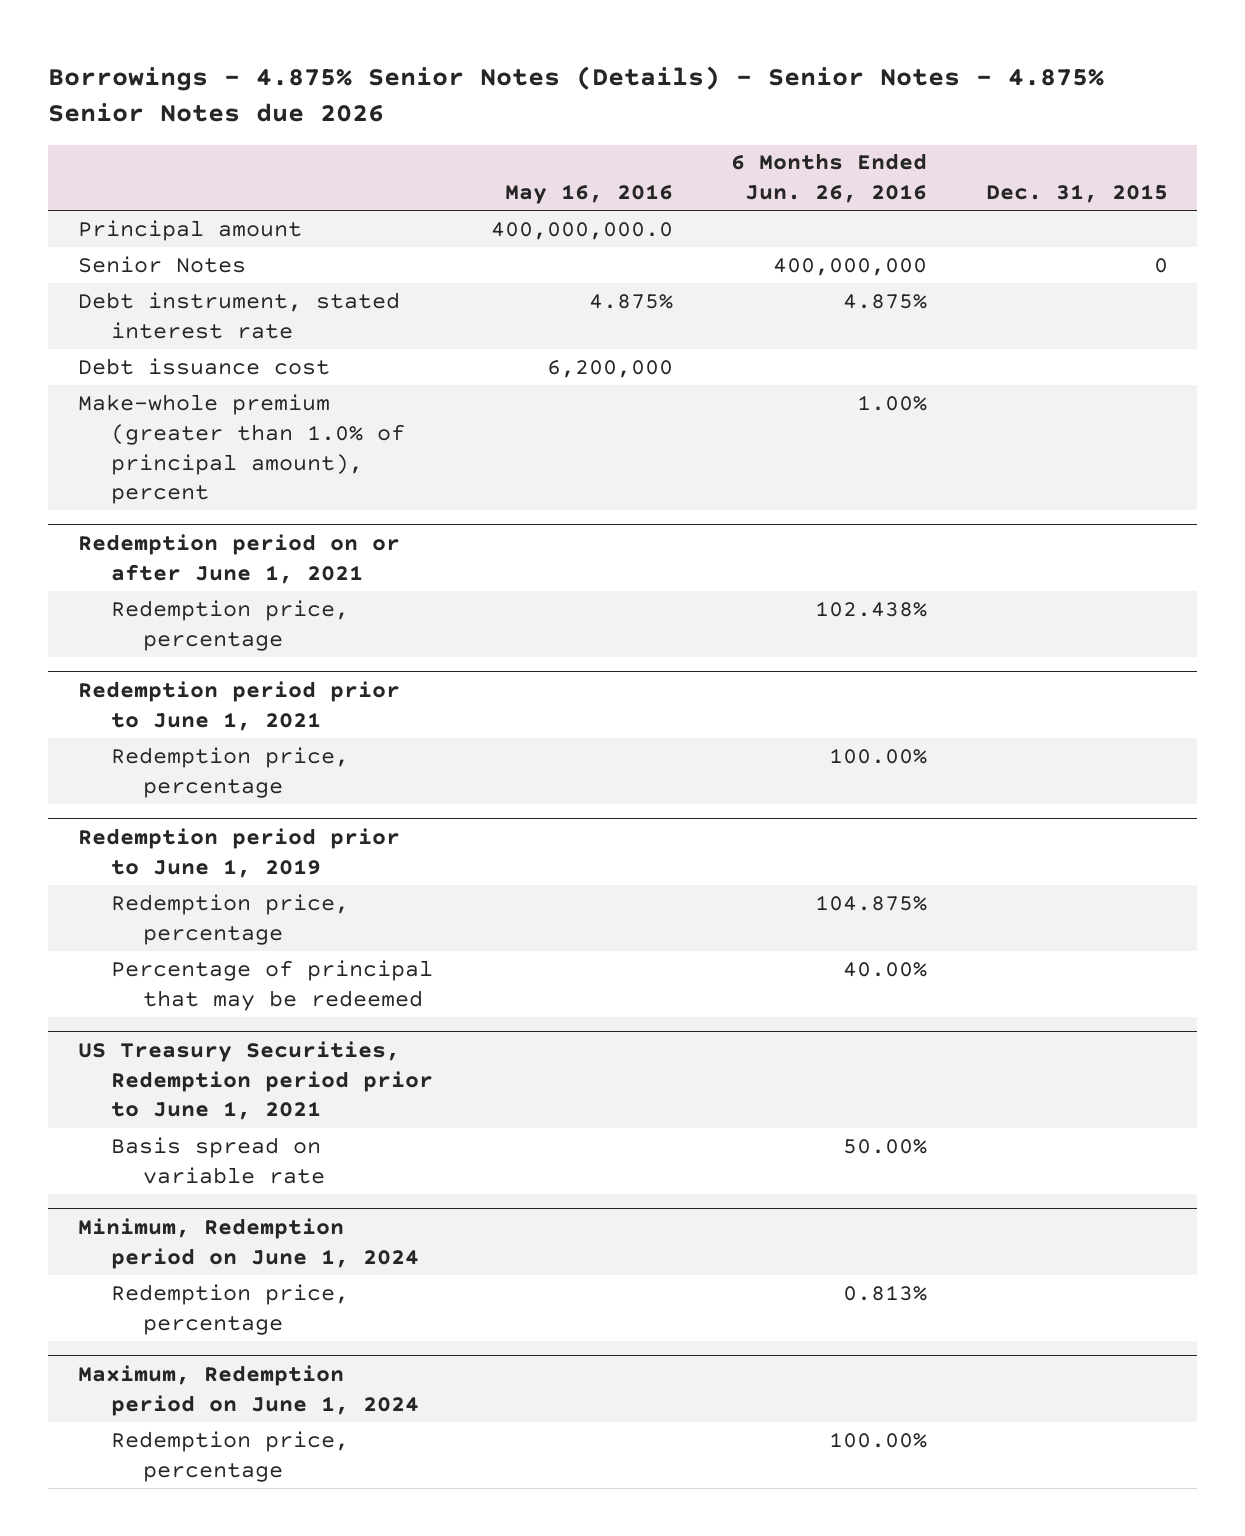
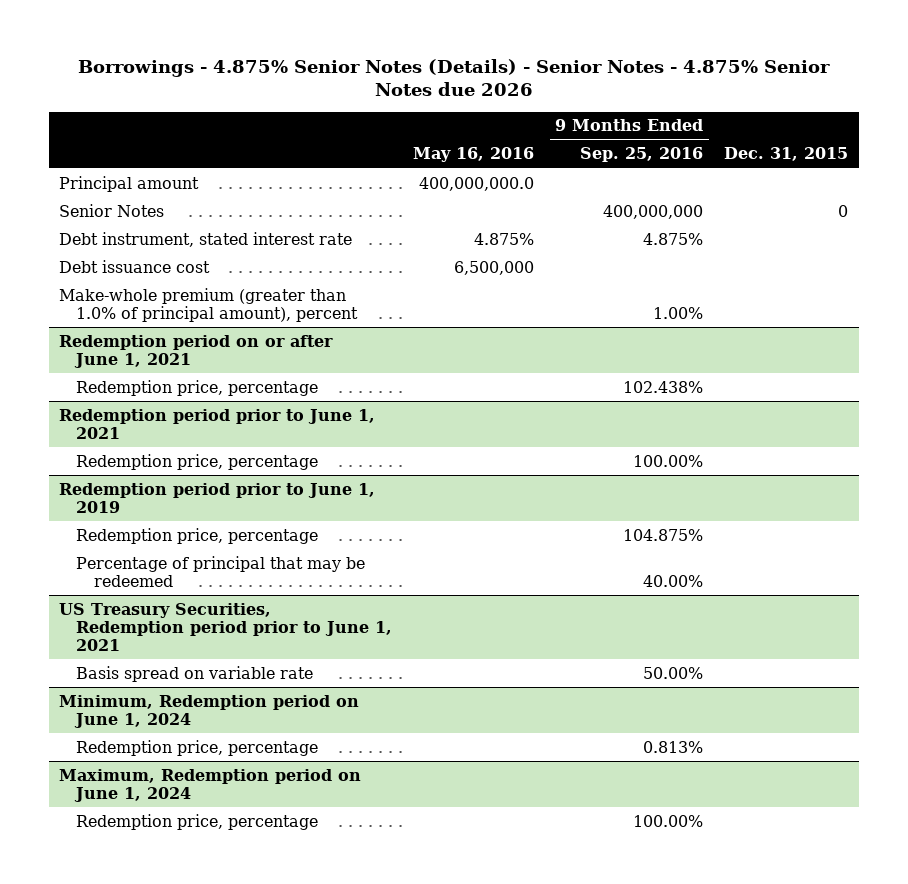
- | May 16, 2016 | 6 Months Ended Jun. 26, 2016 | Dec. 31, 2015
+ | May 16, 2016 | 9 Months Ended Sep. 25, 2016 | Dec. 31, 2015
- Debt issuance cost | 6,200,000 | |
+ Debt issuance cost | 6,500,000 | |

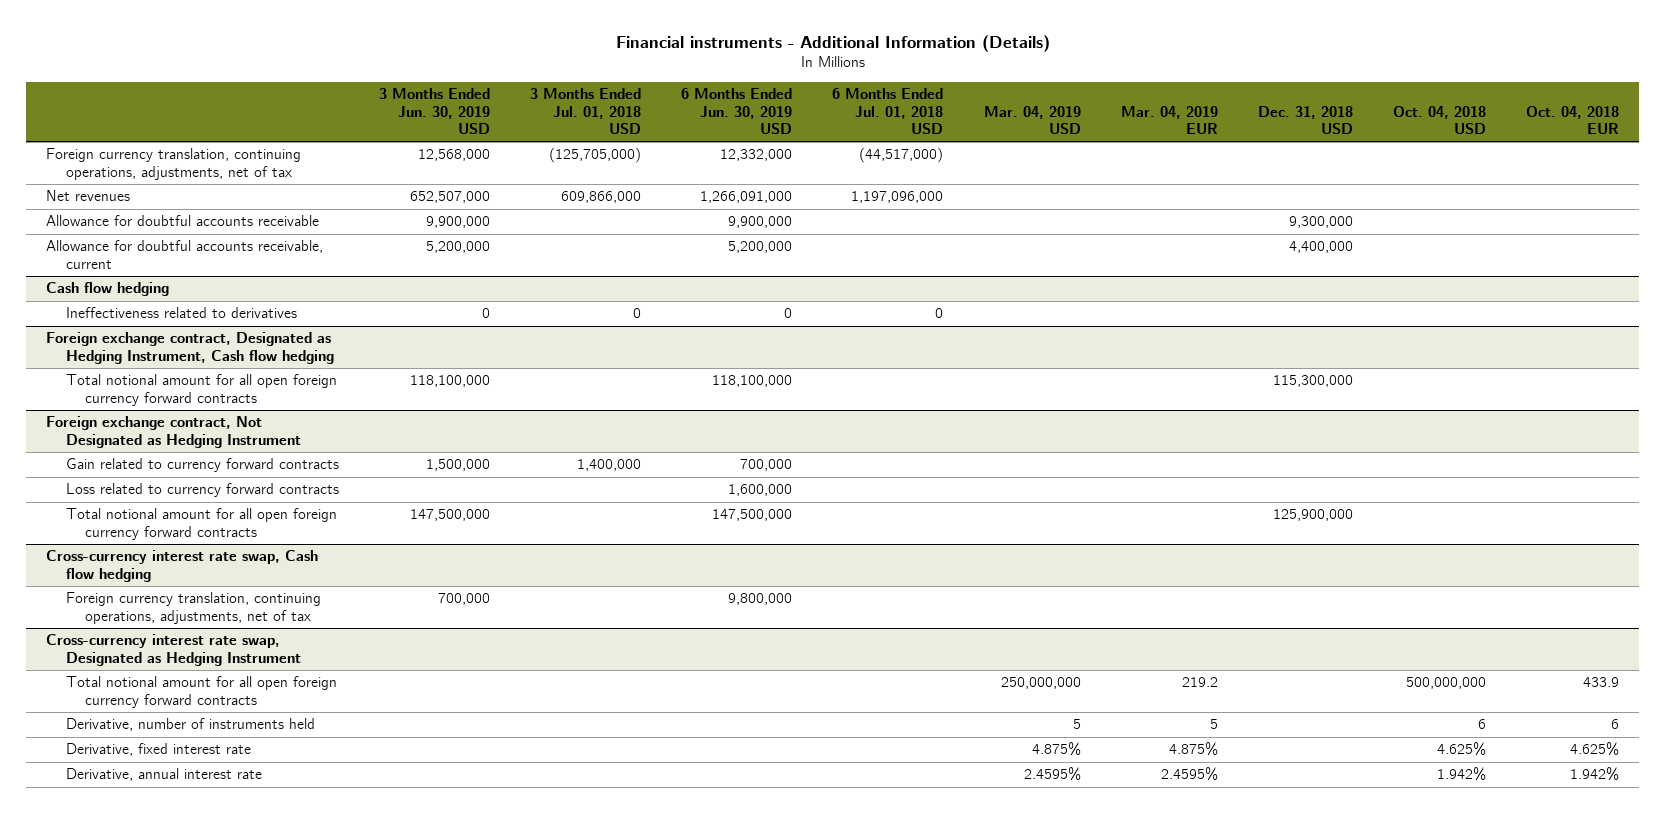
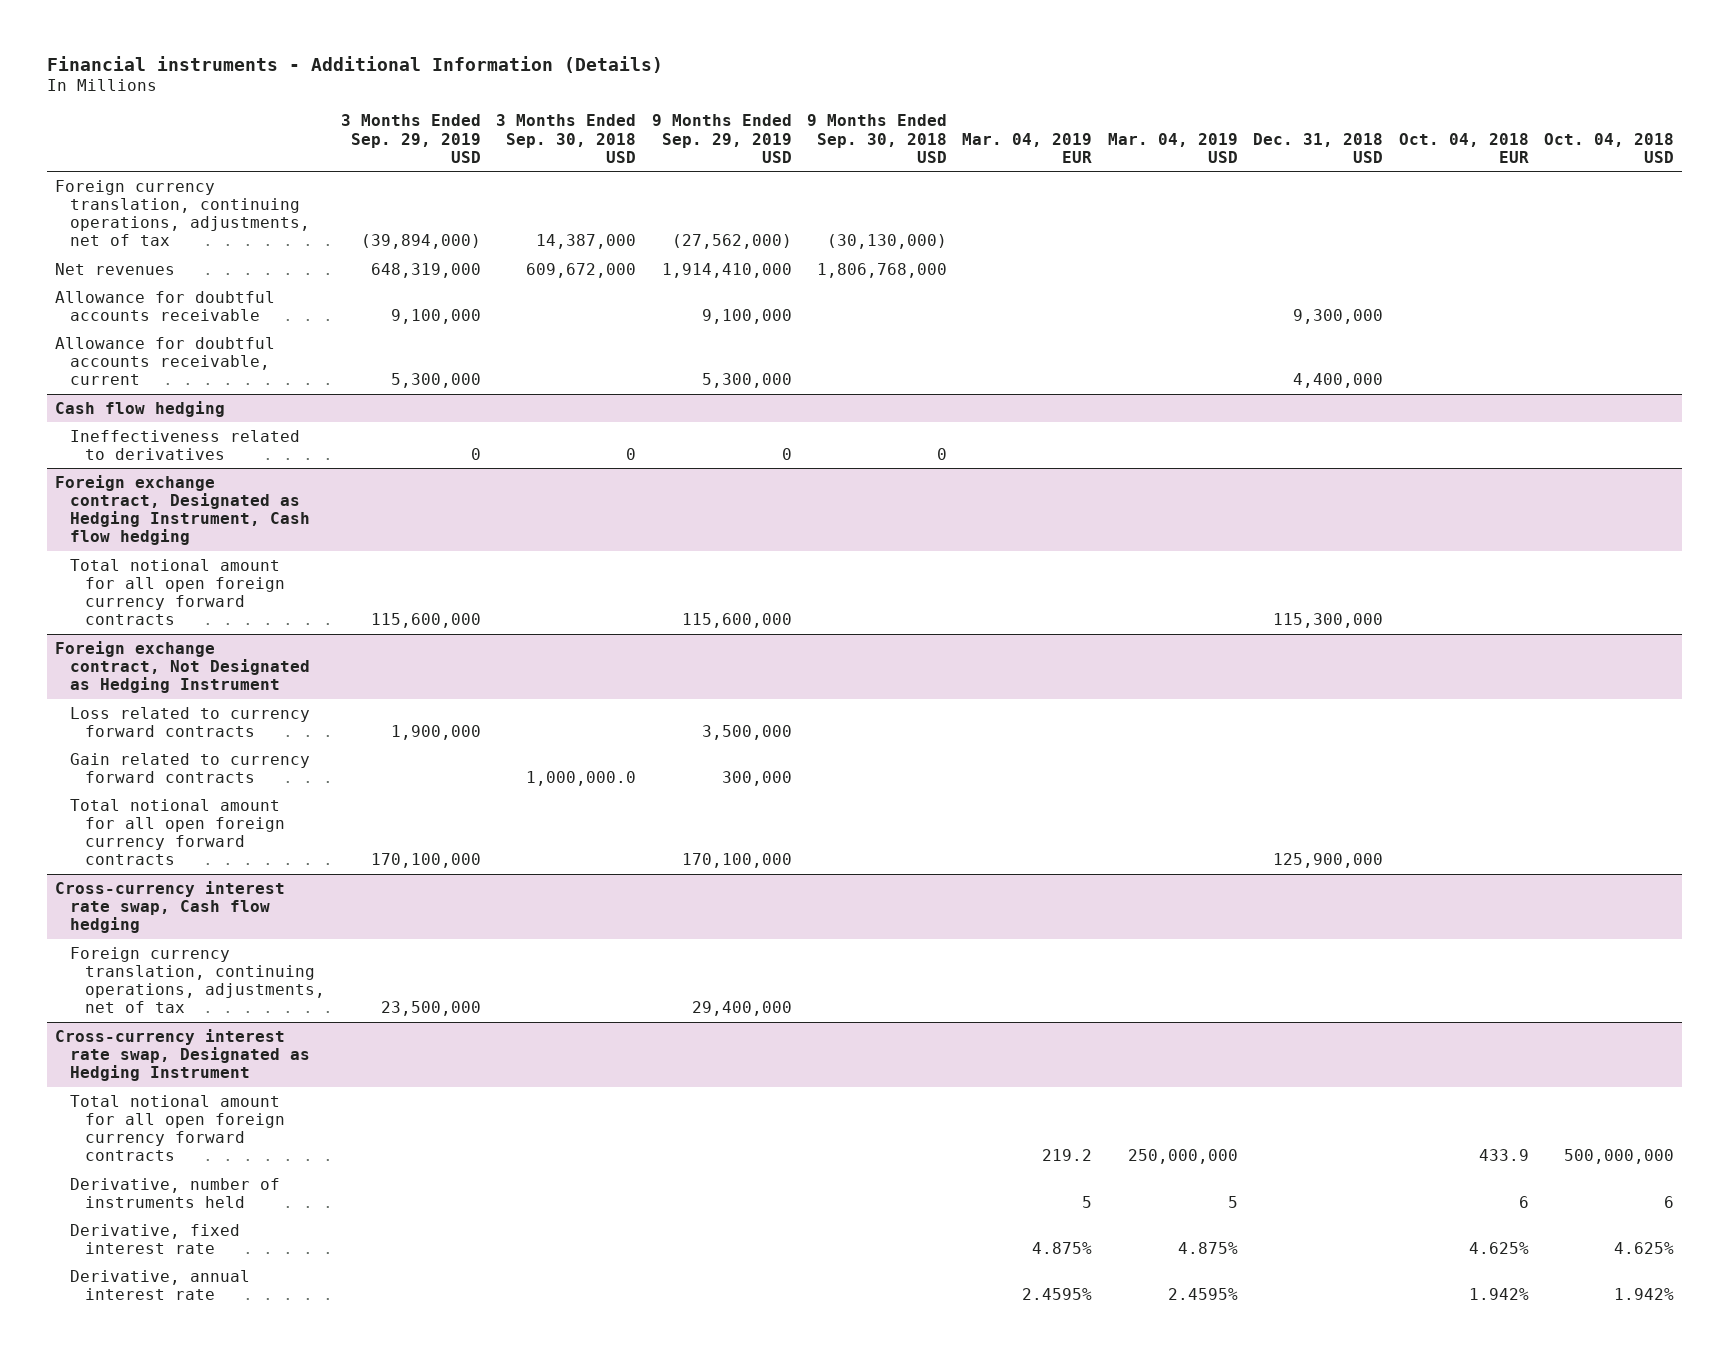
- | 3 Months Ended Jun. 30, 2019 USD | 3 Months Ended Jul. 01, 2018 USD | 6 Months Ended Jun. 30, 2019 USD | 6 Months Ended Jul. 01, 2018 USD | Mar. 04, 2019 USD | Mar. 04, 2019 EUR | Dec. 31, 2018 USD | Oct. 04, 2018 USD | Oct. 04, 2018 EUR
+ | 3 Months Ended Sep. 29, 2019 USD | 3 Months Ended Sep. 30, 2018 USD | 9 Months Ended Sep. 29, 2019 USD | 9 Months Ended Sep. 30, 2018 USD | Mar. 04, 2019 EUR | Mar. 04, 2019 USD | Dec. 31, 2018 USD | Oct. 04, 2018 EUR | Oct. 04, 2018 USD
@ Foreign exchange contract, Not Designated as Hedging Instrument
moved down: Gain related to currency forward contracts | | 1,000,000.0 | 300,000 | | | | | |

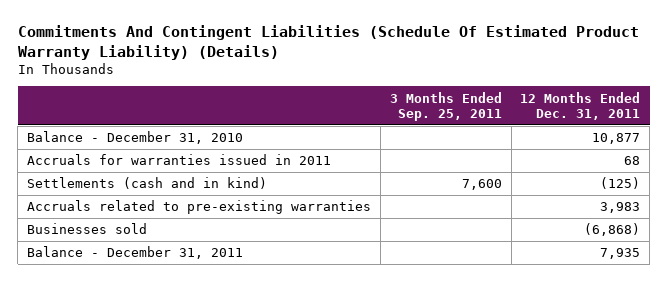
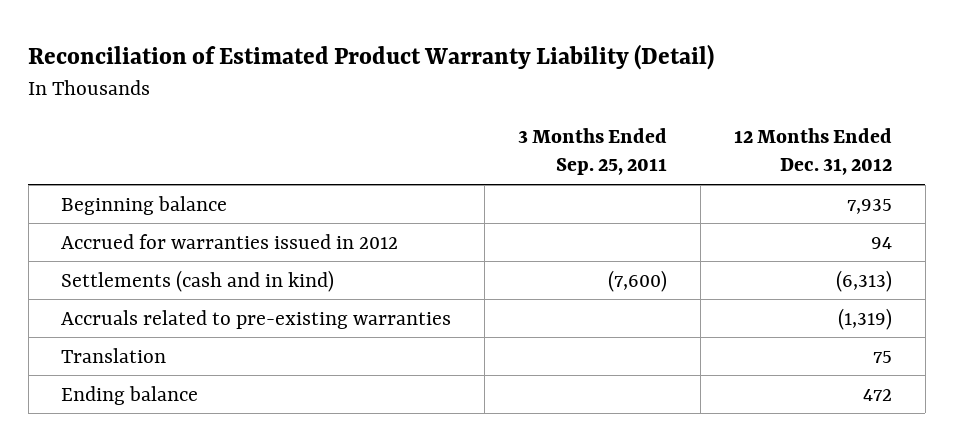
- Commitments And Contingent Liabilities (Schedule Of Estimated Product Warranty Liability) (Details)
+ Reconciliation of Estimated Product Warranty Liability (Detail)
- | 3 Months Ended Sep. 25, 2011 | 12 Months Ended Dec. 31, 2011
+ | 3 Months Ended Sep. 25, 2011 | 12 Months Ended Dec. 31, 2012
- Balance - December 31, 2010 | | 10,877
- Accruals for warranties issued in 2011 | | 68
- Settlements (cash and in kind) | 7,600 | (125)
+ Beginning balance | | 7,935
+ Accrued for warranties issued in 2012 | | 94
+ Settlements (cash and in kind) | (7,600) | (6,313)
- Businesses sold | | (6,868)
- Balance - December 31, 2011 | | 7,935
+ Translation | | 75
+ Ending balance | | 472

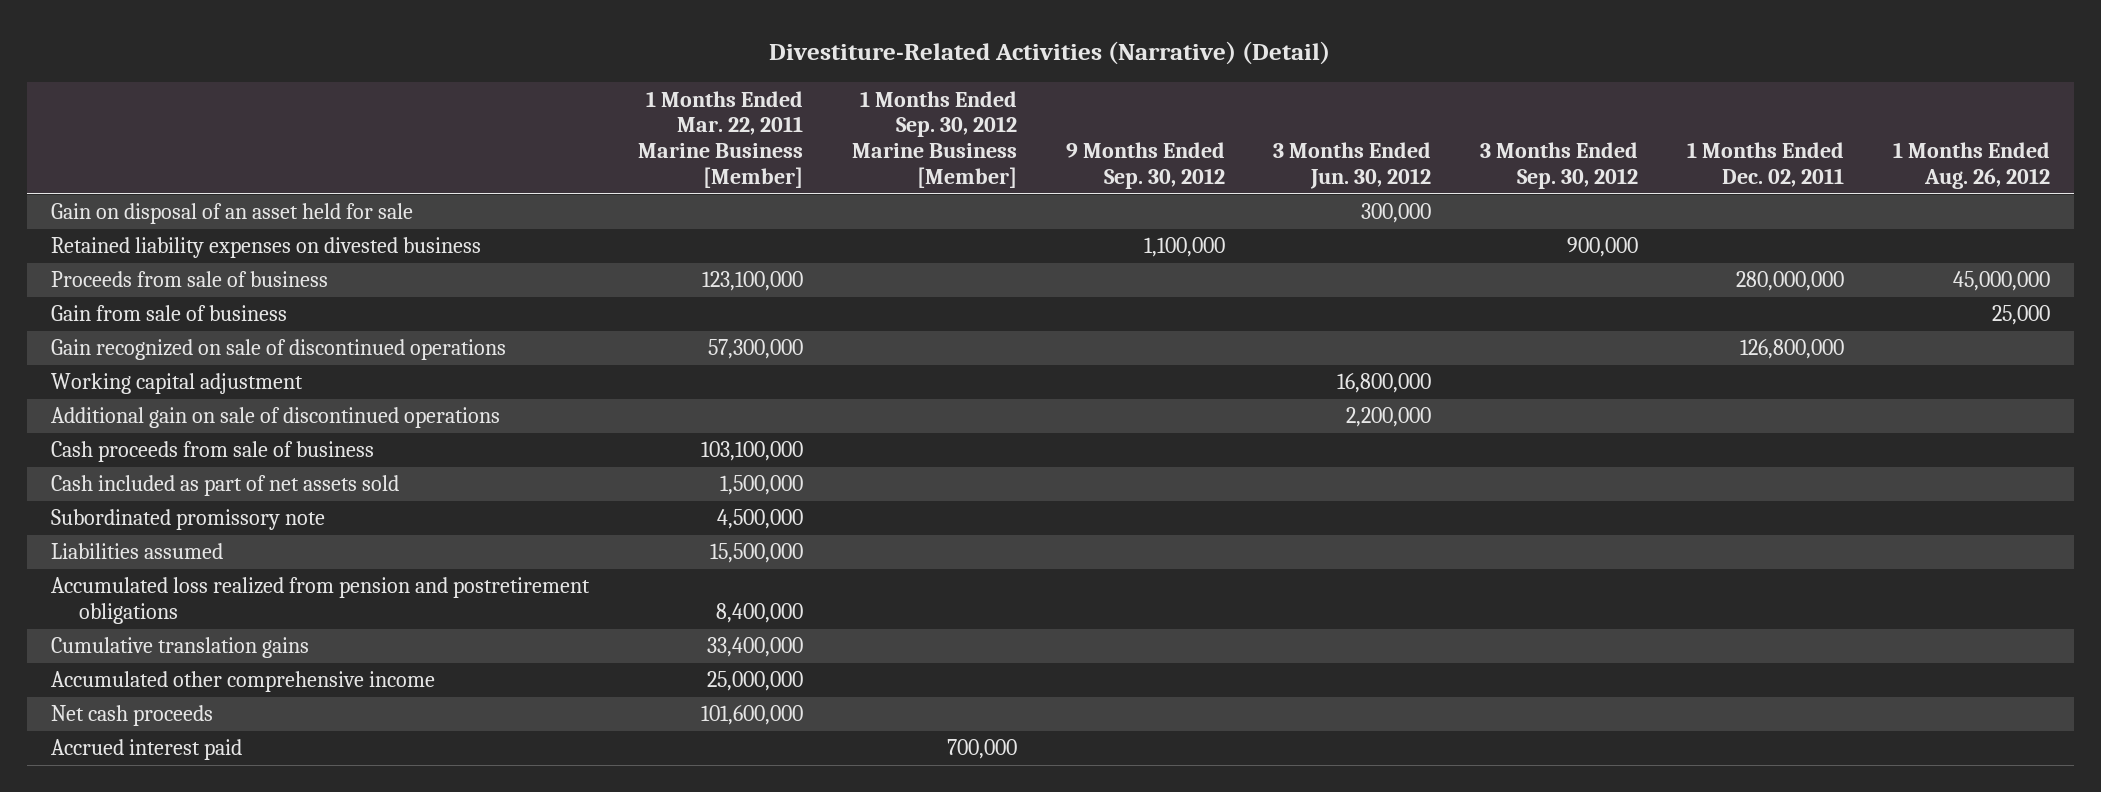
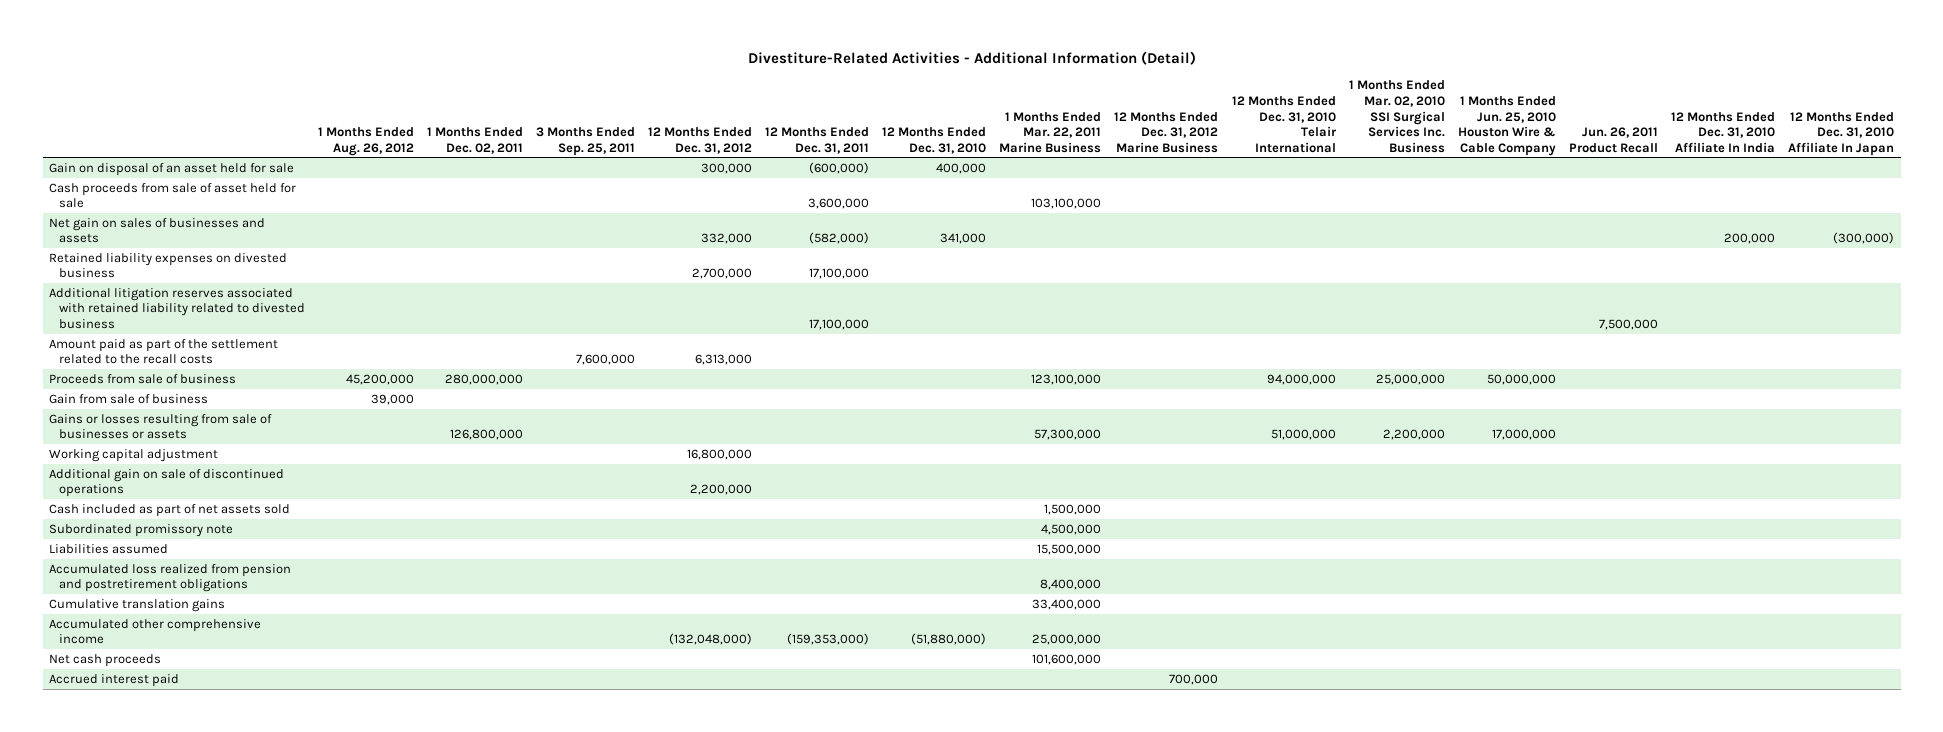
- Divestiture-Related Activities (Narrative) (Detail)
+ Divestiture-Related Activities - Additional Information (Detail)
- | 1 Months Ended Mar. 22, 2011 Marine Business [Member] | 1 Months Ended Sep. 30, 2012 Marine Business [Member] | 9 Months Ended Sep. 30, 2012 | 3 Months Ended Jun. 30, 2012 | 3 Months Ended Sep. 30, 2012 | 1 Months Ended Dec. 02, 2011 | 1 Months Ended Aug. 26, 2012
+ | 1 Months Ended Aug. 26, 2012 | 1 Months Ended Dec. 02, 2011 | 3 Months Ended Sep. 25, 2011 | 12 Months Ended Dec. 31, 2012 | 12 Months Ended Dec. 31, 2011 | 12 Months Ended Dec. 31, 2010 | 1 Months Ended Mar. 22, 2011 Marine Business | 12 Months Ended Dec. 31, 2012 Marine Business | 12 Months Ended Dec. 31, 2010 Telair International | 1 Months Ended Mar. 02, 2010 SSI Surgical Services Inc. Business | 1 Months Ended Jun. 25, 2010 Houston Wire & Cable Company | Jun. 26, 2011 Product Recall | 12 Months Ended Dec. 31, 2010 Affiliate In India | 12 Months Ended Dec. 31, 2010 Affiliate In Japan
+ Cash proceeds from sale of asset held for sale | | | | | 3,600,000 | | 103,100,000 | | | | | | |
+ Net gain on sales of businesses and assets | | | | 332,000 | (582,000) | 341,000 | | | | | | | 200,000 | (300,000)
- Proceeds from sale of business | 123,100,000 | | | | | 280,000,000 | 45,000,000
- Gain from sale of business | | | | | | | 25,000
- Gain recognized on sale of discontinued operations | 57,300,000 | | | | | 126,800,000 |
+ Additional litigation reserves associated with retained liability related to divested business | | | | | 17,100,000 | | | | | | | 7,500,000 | |
+ Amount paid as part of the settlement related to the recall costs | | | 7,600,000 | 6,313,000 | | | | | | | | | |
+ Proceeds from sale of business | 45,200,000 | 280,000,000 | | | | | 123,100,000 | | 94,000,000 | 25,000,000 | 50,000,000 | | |
+ Gain from sale of business | 39,000 | | | | | | | | | | | | |
+ Gains or losses resulting from sale of businesses or assets | | 126,800,000 | | | | | 57,300,000 | | 51,000,000 | 2,200,000 | 17,000,000 | | |
- Cash proceeds from sale of business | 103,100,000 | | | | | |

